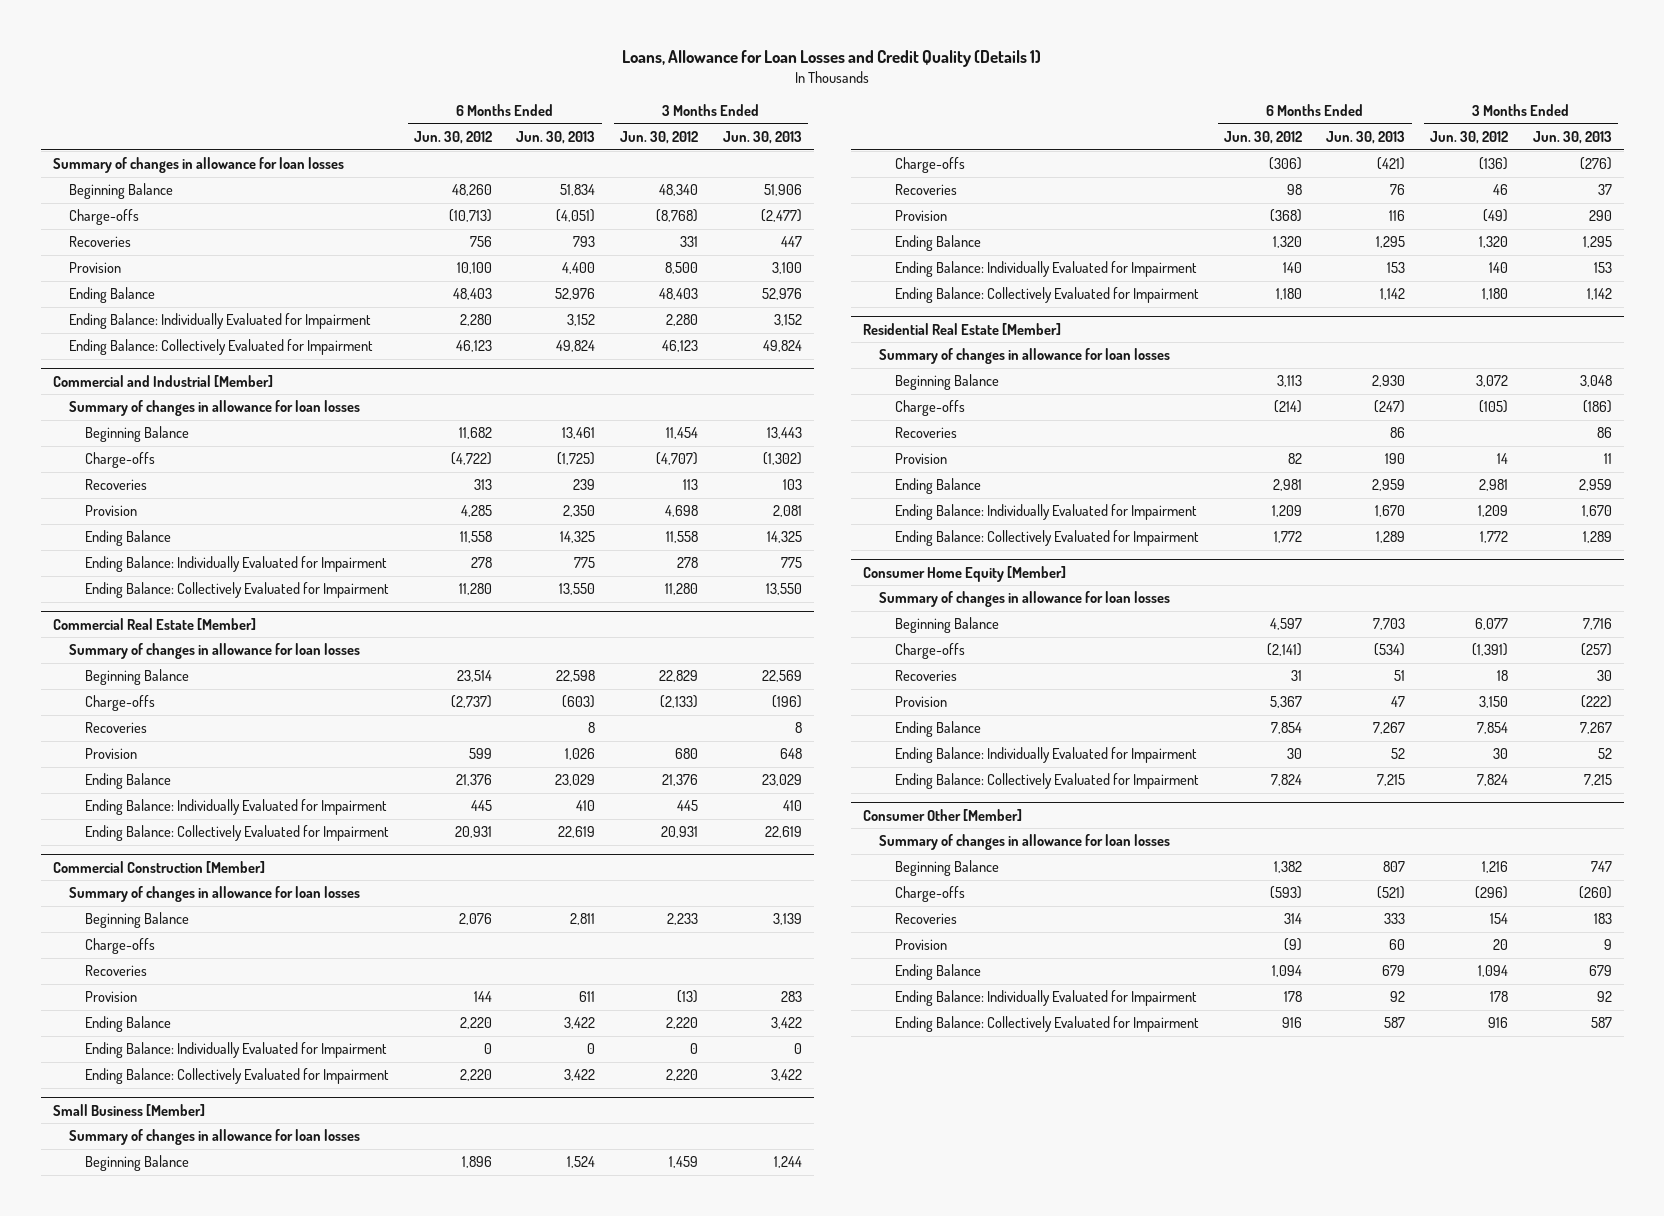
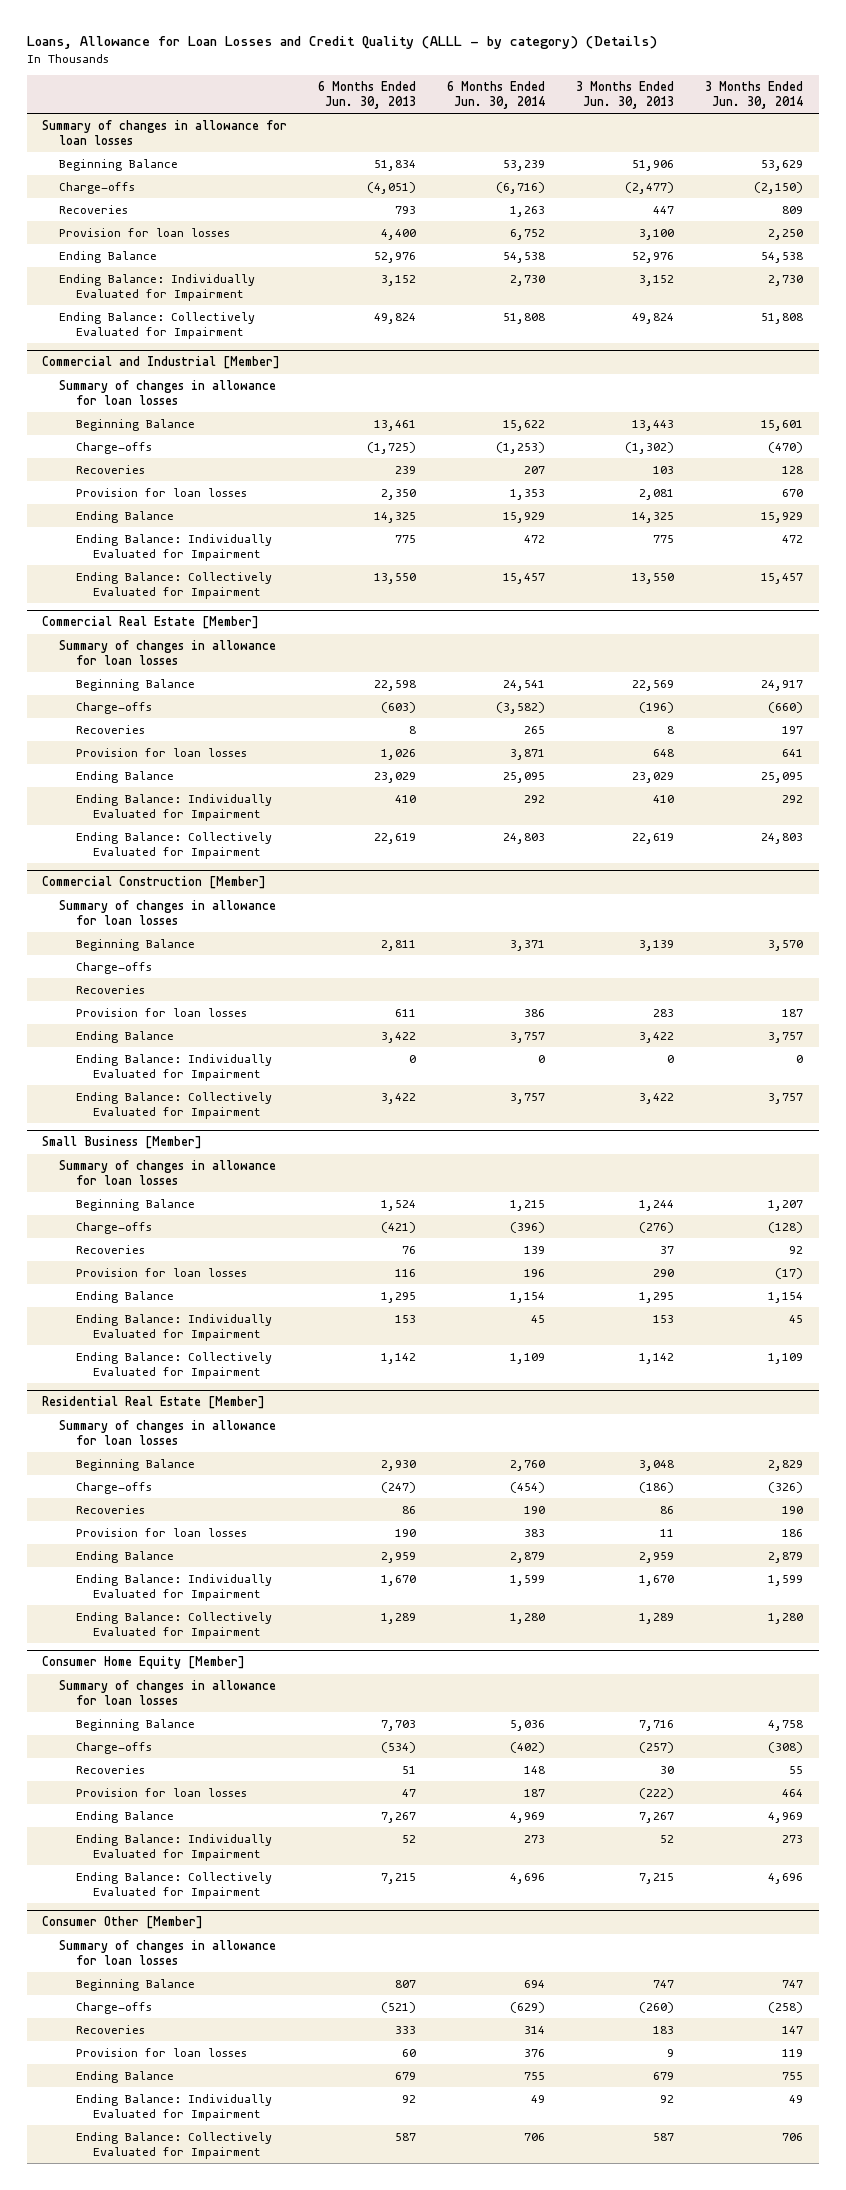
- Loans, Allowance for Loan Losses and Credit Quality (Details 1)
+ Loans, Allowance for Loan Losses and Credit Quality (ALLL - by category) (Details)
- | 6 Months Ended Jun. 30, 2012 | 6 Months Ended Jun. 30, 2013 | 3 Months Ended Jun. 30, 2012 | 3 Months Ended Jun. 30, 2013
+ | 6 Months Ended Jun. 30, 2013 | 6 Months Ended Jun. 30, 2014 | 3 Months Ended Jun. 30, 2013 | 3 Months Ended Jun. 30, 2014
- Provision | 10,100 | 4,400 | 8,500 | 3,100
+ Provision for loan losses | 4,400 | 6,752 | 3,100 | 2,250
@ Commercial and Industrial [Member]
- Provision | 4,285 | 2,350 | 4,698 | 2,081
+ Provision for loan losses | 2,350 | 1,353 | 2,081 | 670
@ Commercial Real Estate [Member]
- Provision | 599 | 1,026 | 680 | 648
+ Provision for loan losses | 1,026 | 3,871 | 648 | 641
@ Commercial Construction [Member]
- Provision | 144 | 611 | (13) | 283
+ Provision for loan losses | 611 | 386 | 283 | 187
@ Small Business [Member]
- Provision | (368) | 116 | (49) | 290
+ Provision for loan losses | 116 | 196 | 290 | (17)
@ Residential Real Estate [Member]
- Provision | 82 | 190 | 14 | 11
+ Provision for loan losses | 190 | 383 | 11 | 186
@ Consumer Home Equity [Member]
- Provision | 5,367 | 47 | 3,150 | (222)
+ Provision for loan losses | 47 | 187 | (222) | 464
@ Consumer Other [Member]
- Provision | (9) | 60 | 20 | 9
+ Provision for loan losses | 60 | 376 | 9 | 119

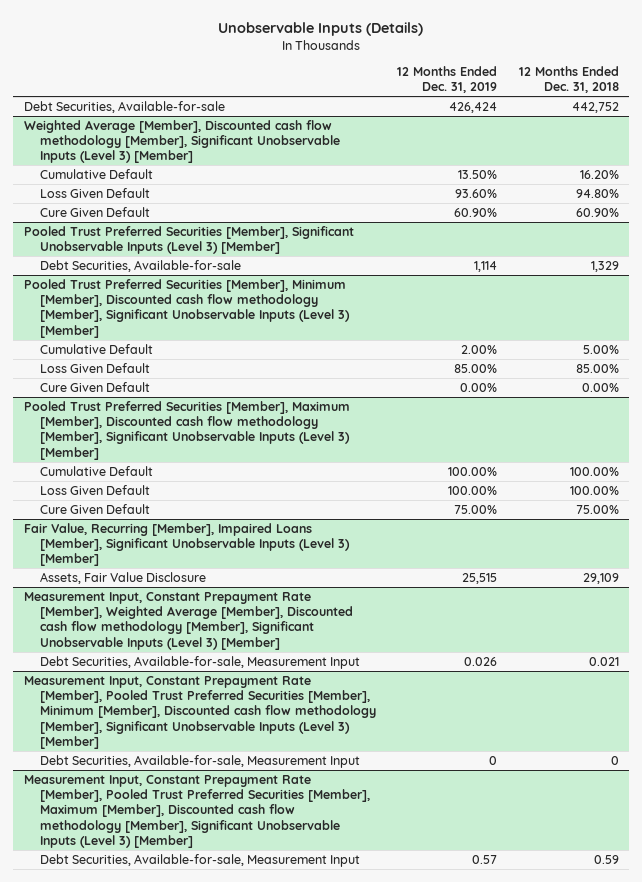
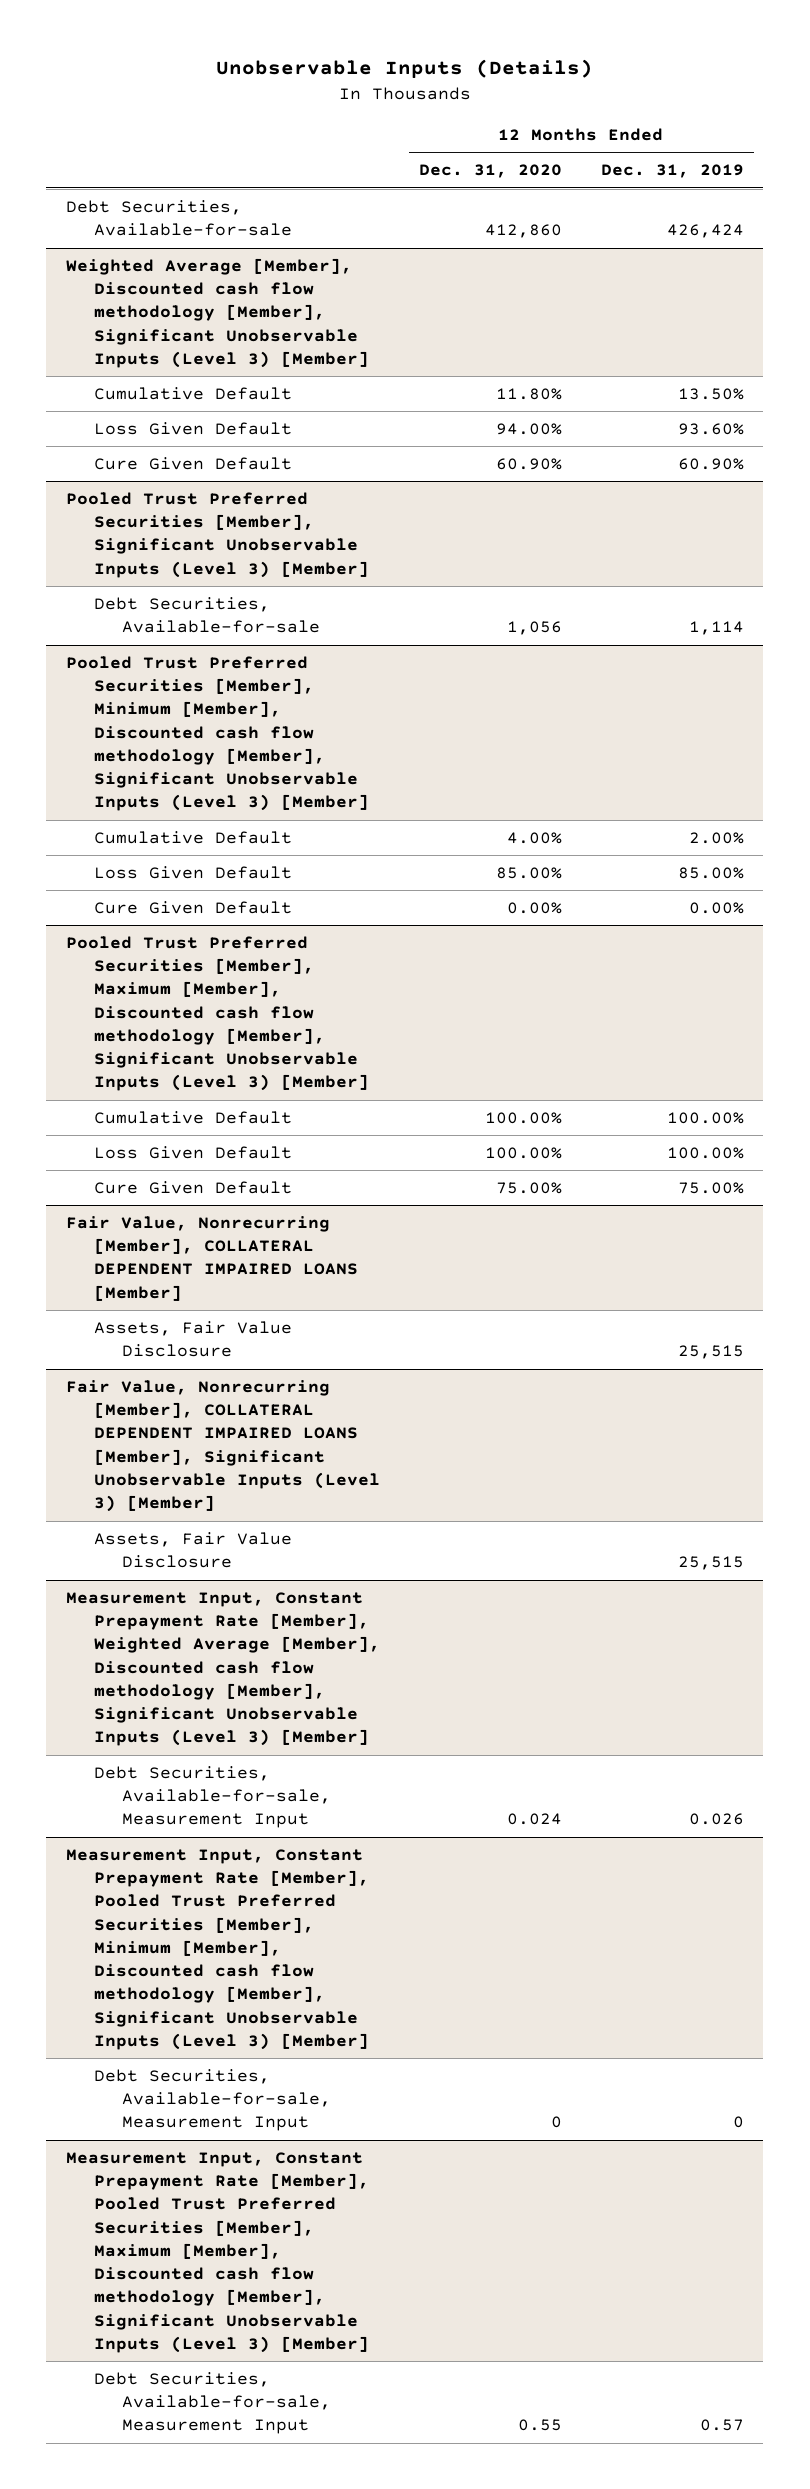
- | 12 Months Ended Dec. 31, 2019 | 12 Months Ended Dec. 31, 2018
+ | 12 Months Ended Dec. 31, 2020 | 12 Months Ended Dec. 31, 2019
- Fair Value, Recurring [Member], Impaired Loans [Member], Significant Unobservable Inputs (Level 3) [Member]
+ Fair Value, Nonrecurring [Member], COLLATERAL DEPENDENT IMPAIRED LOANS [Member]
+ Fair Value, Nonrecurring [Member], COLLATERAL DEPENDENT IMPAIRED LOANS [Member], Significant Unobservable Inputs (Level 3) [Member]
+ Assets, Fair Value Disclosure | | 25,515

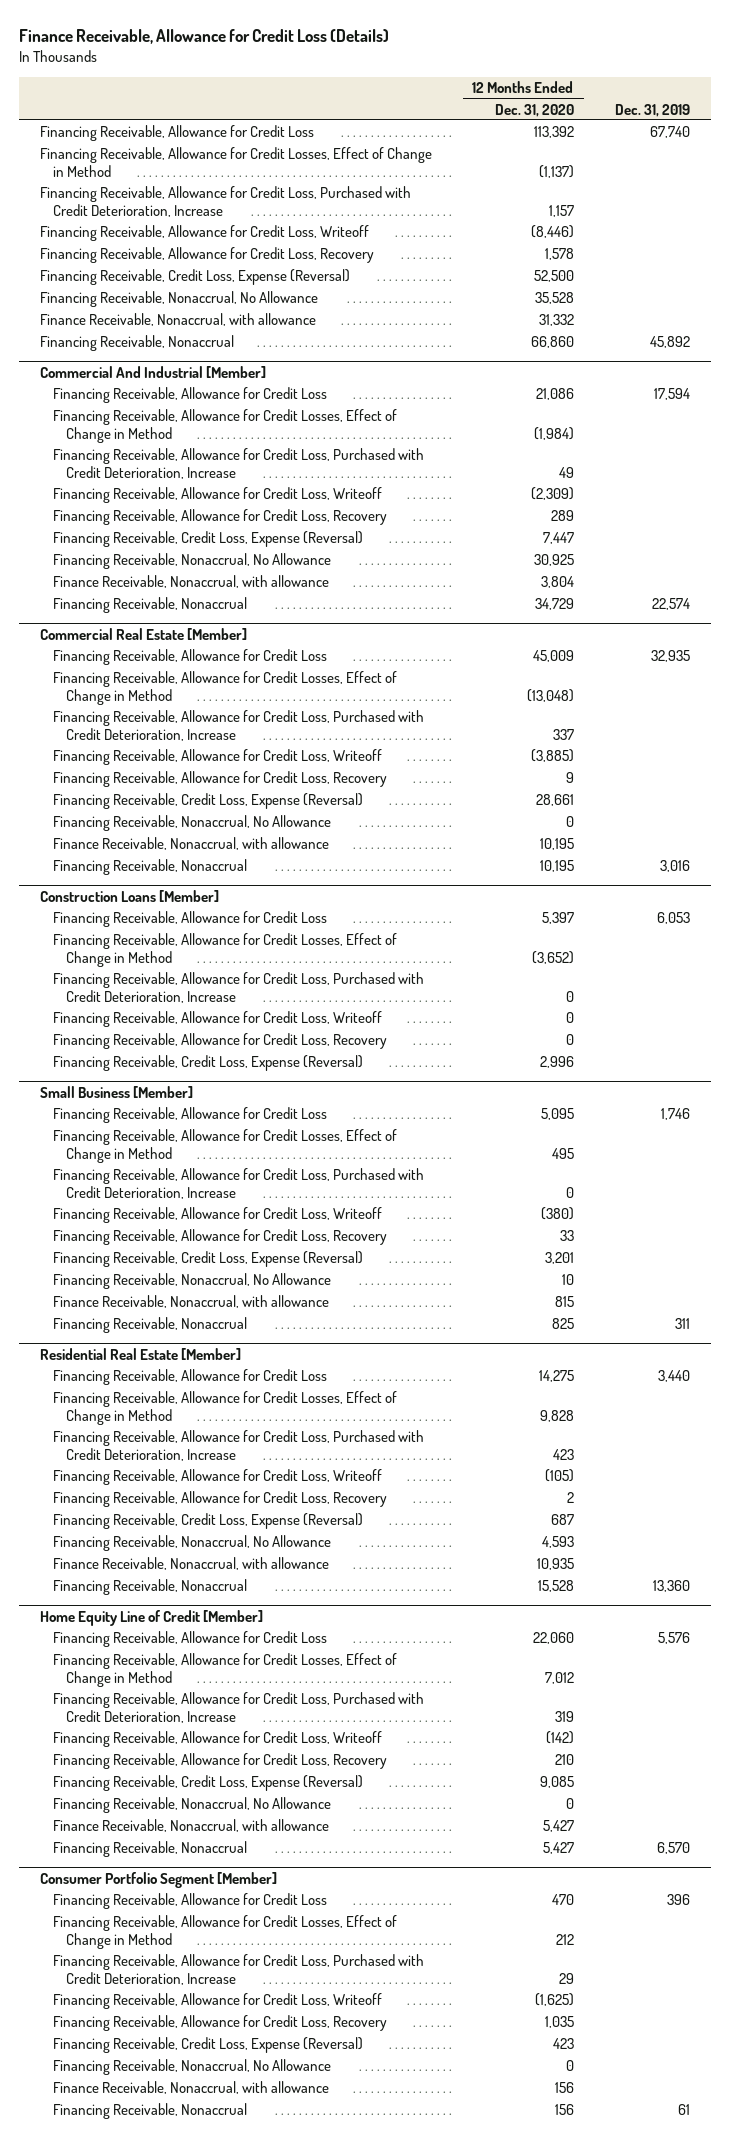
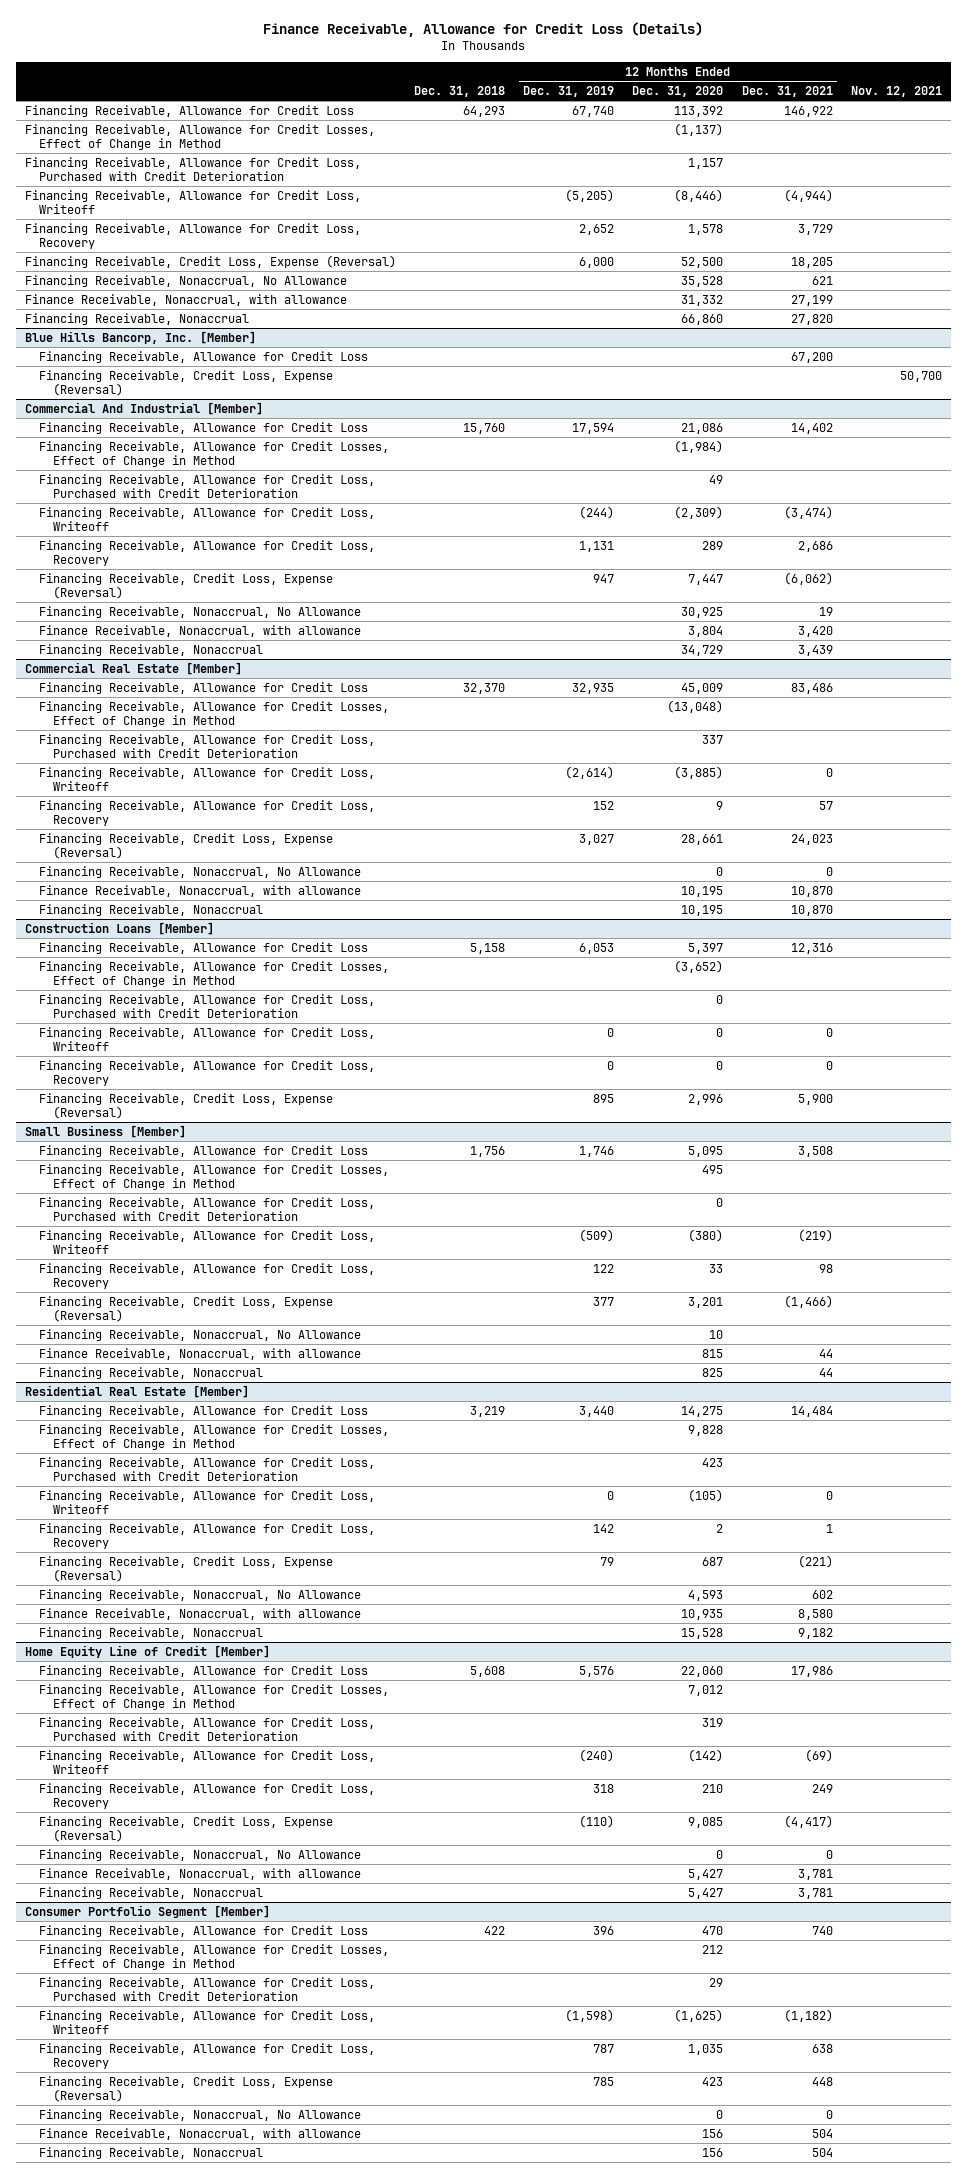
- | 12 Months Ended Dec. 31, 2020 | Dec. 31, 2019
+ | Dec. 31, 2018 | 12 Months Ended Dec. 31, 2019 | 12 Months Ended Dec. 31, 2020 | 12 Months Ended Dec. 31, 2021 | Nov. 12, 2021
- Financing Receivable, Allowance for Credit Loss, Purchased with Credit Deterioration, Increase | 1,157 |
+ Financing Receivable, Allowance for Credit Loss, Purchased with Credit Deterioration | | | 1,157 | |
+ Blue Hills Bancorp, Inc. [Member]
+ Financing Receivable, Allowance for Credit Loss | | | | 67,200 |
+ Financing Receivable, Credit Loss, Expense (Reversal) | | | | | 50,700
@ Commercial And Industrial [Member]
- Financing Receivable, Allowance for Credit Loss, Purchased with Credit Deterioration, Increase | 49 |
+ Financing Receivable, Allowance for Credit Loss, Purchased with Credit Deterioration | | | 49 | |
@ Commercial Real Estate [Member]
- Financing Receivable, Allowance for Credit Loss, Purchased with Credit Deterioration, Increase | 337 |
+ Financing Receivable, Allowance for Credit Loss, Purchased with Credit Deterioration | | | 337 | |
@ Construction Loans [Member]
- Financing Receivable, Allowance for Credit Loss, Purchased with Credit Deterioration, Increase | 0 |
+ Financing Receivable, Allowance for Credit Loss, Purchased with Credit Deterioration | | | 0 | |
@ Small Business [Member]
- Financing Receivable, Allowance for Credit Loss, Purchased with Credit Deterioration, Increase | 0 |
+ Financing Receivable, Allowance for Credit Loss, Purchased with Credit Deterioration | | | 0 | |
@ Residential Real Estate [Member]
- Financing Receivable, Allowance for Credit Loss, Purchased with Credit Deterioration, Increase | 423 |
+ Financing Receivable, Allowance for Credit Loss, Purchased with Credit Deterioration | | | 423 | |
@ Home Equity Line of Credit [Member]
- Financing Receivable, Allowance for Credit Loss, Purchased with Credit Deterioration, Increase | 319 |
+ Financing Receivable, Allowance for Credit Loss, Purchased with Credit Deterioration | | | 319 | |
@ Consumer Portfolio Segment [Member]
- Financing Receivable, Allowance for Credit Loss, Purchased with Credit Deterioration, Increase | 29 |
+ Financing Receivable, Allowance for Credit Loss, Purchased with Credit Deterioration | | | 29 | |

